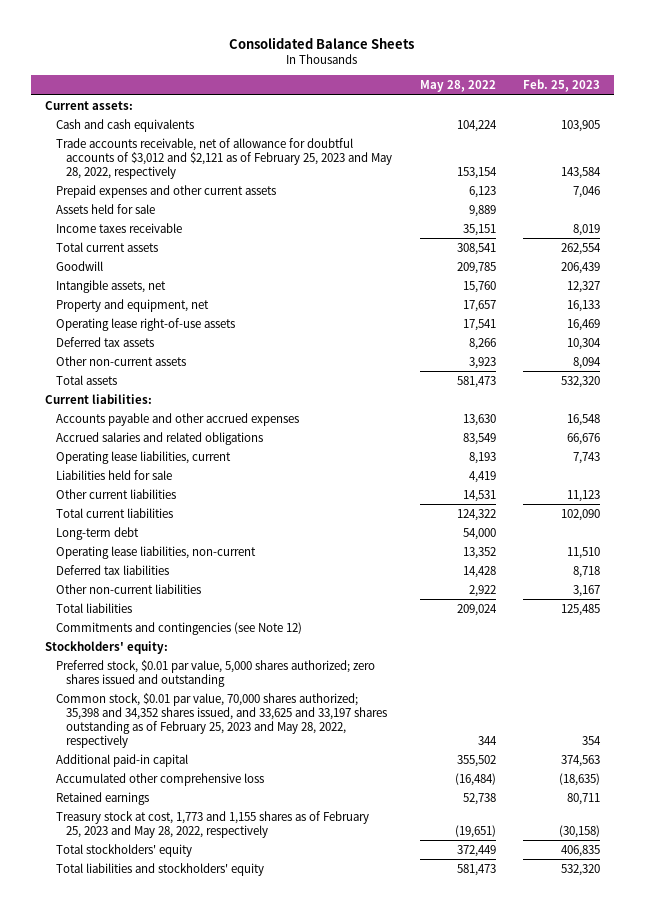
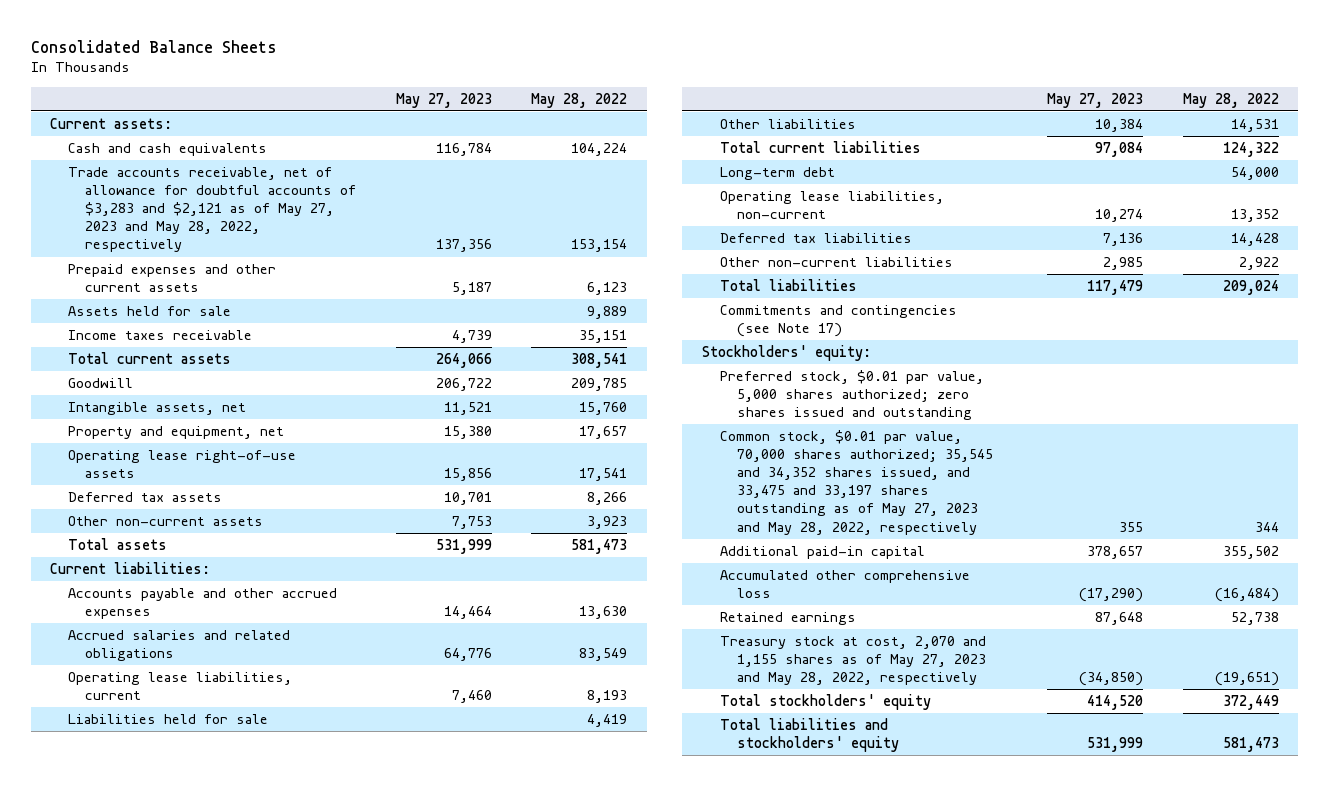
- | May 28, 2022 | Feb. 25, 2023
+ | May 27, 2023 | May 28, 2022
- Trade accounts receivable, net of allowance for doubtful accounts of $3,012 and $2,121 as of February 25, 2023 and May 28, 2022, respectively | 153,154 | 143,584
+ Trade accounts receivable, net of allowance for doubtful accounts of $3,283 and $2,121 as of May 27, 2023 and May 28, 2022, respectively | 137,356 | 153,154
- Other current liabilities | 14,531 | 11,123
+ Other liabilities | 10,384 | 14,531
- Commitments and contingencies (see Note 12)
+ Commitments and contingencies (see Note 17)
- Common stock, $0.01 par value, 70,000 shares authorized; 35,398 and 34,352 shares issued, and 33,625 and 33,197 shares outstanding as of February 25, 2023 and May 28, 2022, respectively | 344 | 354
+ Common stock, $0.01 par value, 70,000 shares authorized; 35,545 and 34,352 shares issued, and 33,475 and 33,197 shares outstanding as of May 27, 2023 and May 28, 2022, respectively | 355 | 344
- Treasury stock at cost, 1,773 and 1,155 shares as of February 25, 2023 and May 28, 2022, respectively | (19,651) | (30,158)
+ Treasury stock at cost, 2,070 and 1,155 shares as of May 27, 2023 and May 28, 2022, respectively | (34,850) | (19,651)

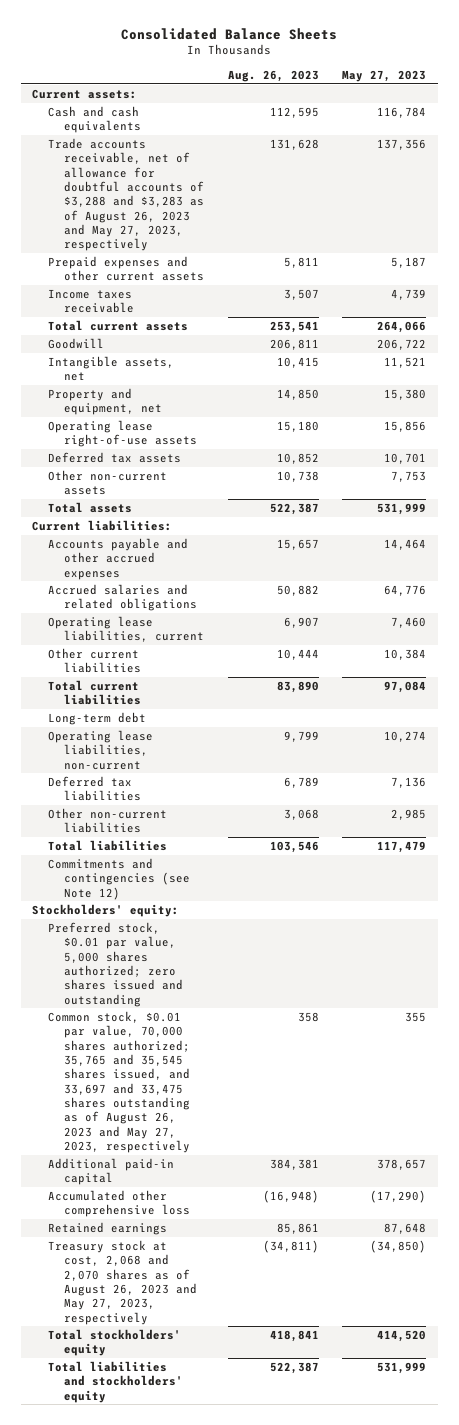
- | May 27, 2023 | May 28, 2022
+ | Aug. 26, 2023 | May 27, 2023
- Trade accounts receivable, net of allowance for doubtful accounts of $3,283 and $2,121 as of May 27, 2023 and May 28, 2022, respectively | 137,356 | 153,154
+ Trade accounts receivable, net of allowance for doubtful accounts of $3,288 and $3,283 as of August 26, 2023 and May 27, 2023, respectively | 131,628 | 137,356
- Assets held for sale | | 9,889
- Liabilities held for sale | | 4,419
- Other liabilities | 10,384 | 14,531
+ Other current liabilities | 10,444 | 10,384
- Commitments and contingencies (see Note 17)
+ Commitments and contingencies (see Note 12)
- Common stock, $0.01 par value, 70,000 shares authorized; 35,545 and 34,352 shares issued, and 33,475 and 33,197 shares outstanding as of May 27, 2023 and May 28, 2022, respectively | 355 | 344
+ Common stock, $0.01 par value, 70,000 shares authorized; 35,765 and 35,545 shares issued, and 33,697 and 33,475 shares outstanding as of August 26, 2023 and May 27, 2023, respectively | 358 | 355
- Treasury stock at cost, 2,070 and 1,155 shares as of May 27, 2023 and May 28, 2022, respectively | (34,850) | (19,651)
+ Treasury stock at cost, 2,068 and 2,070 shares as of August 26, 2023 and May 27, 2023, respectively | (34,811) | (34,850)

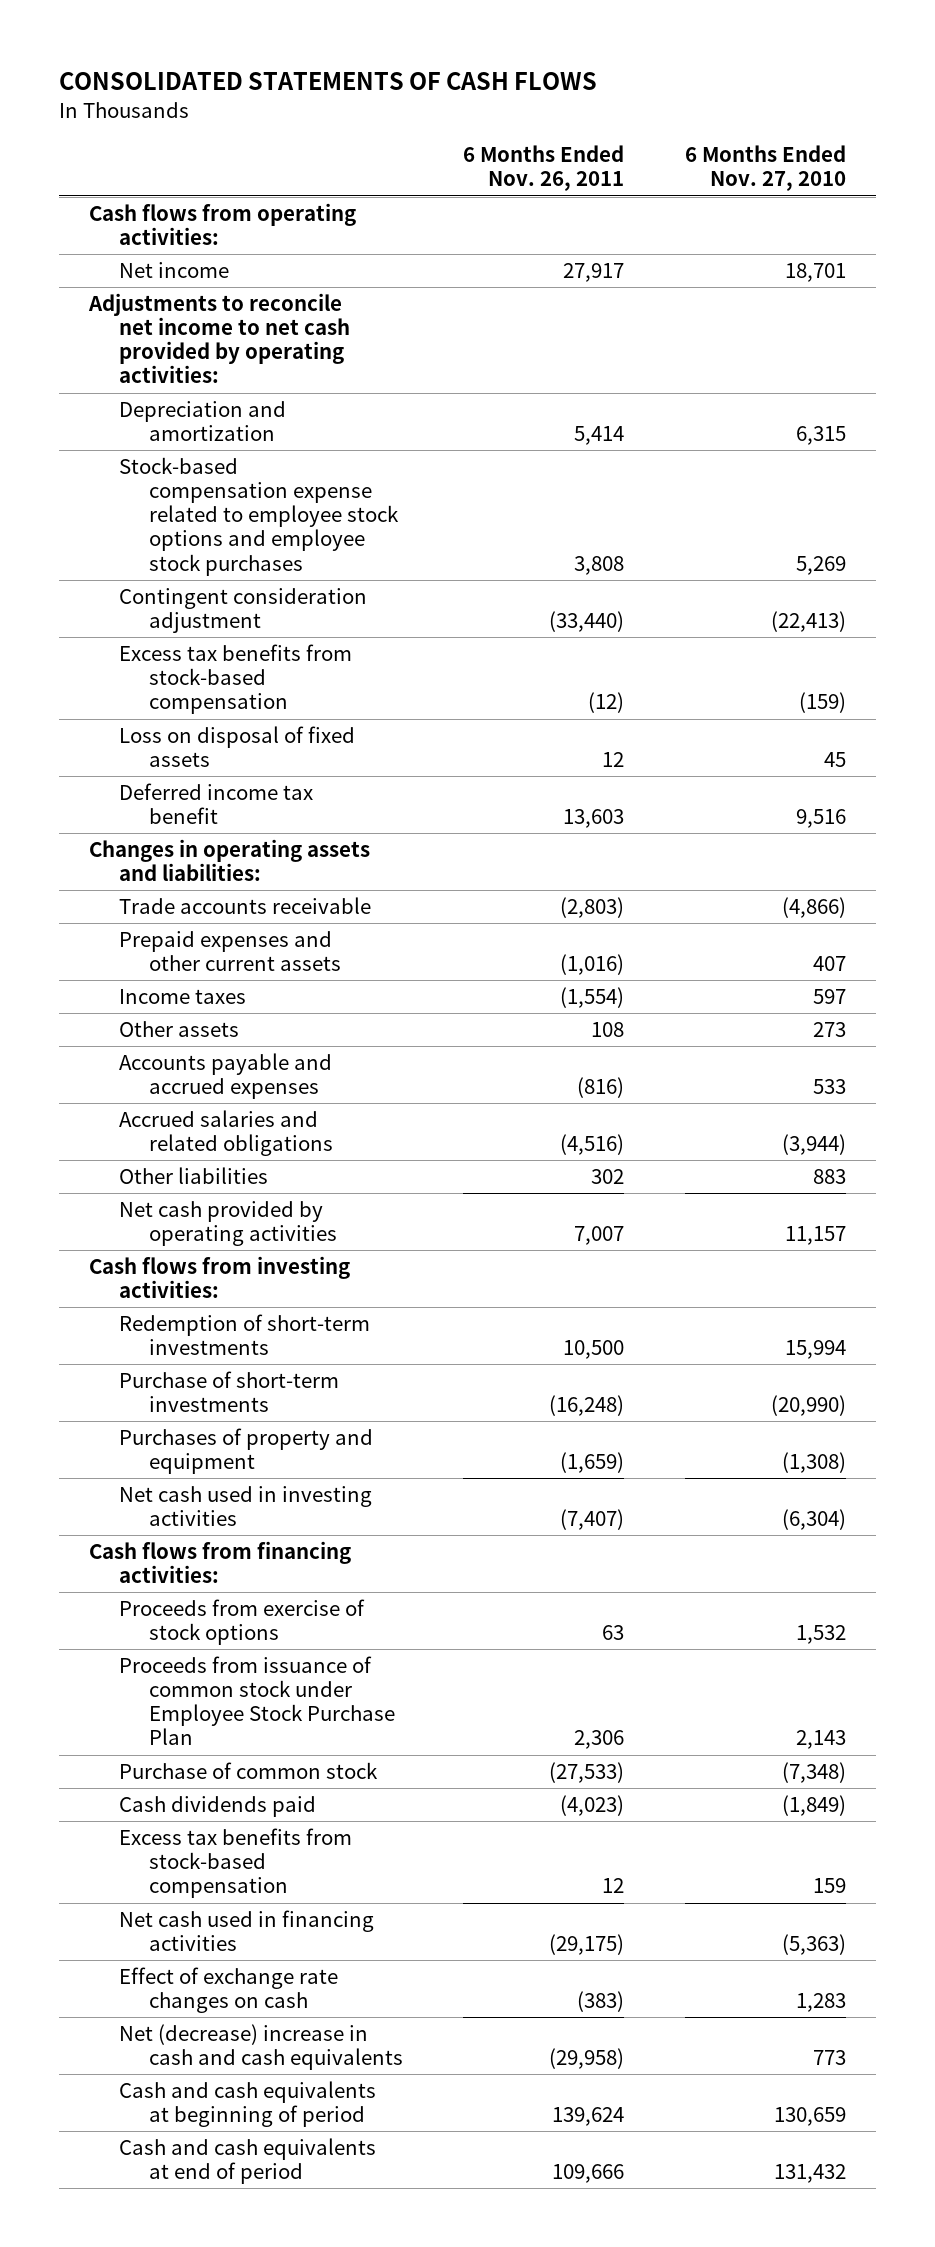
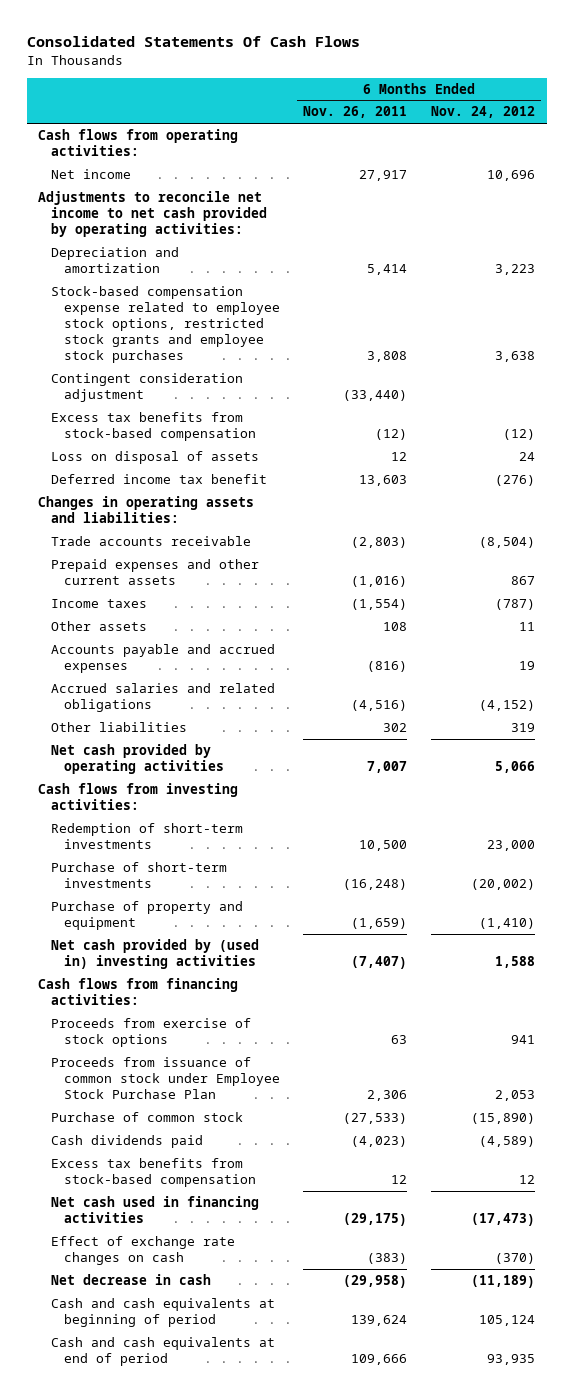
- CONSOLIDATED STATEMENTS OF CASH FLOWS
+ Consolidated Statements Of Cash Flows
- | 6 Months Ended Nov. 26, 2011 | 6 Months Ended Nov. 27, 2010
+ | 6 Months Ended Nov. 26, 2011 | 6 Months Ended Nov. 24, 2012
- Stock-based compensation expense related to employee stock options and employee stock purchases | 3,808 | 5,269
+ Stock-based compensation expense related to employee stock options, restricted stock grants and employee stock purchases | 3,808 | 3,638
- Loss on disposal of fixed assets | 12 | 45
+ Loss on disposal of assets | 12 | 24
- Purchases of property and equipment | (1,659) | (1,308)
- Net cash used in investing activities | (7,407) | (6,304)
+ Purchase of property and equipment | (1,659) | (1,410)
+ Net cash provided by (used in) investing activities | (7,407) | 1,588
- Net (decrease) increase in cash and cash equivalents | (29,958) | 773
+ Net decrease in cash | (29,958) | (11,189)

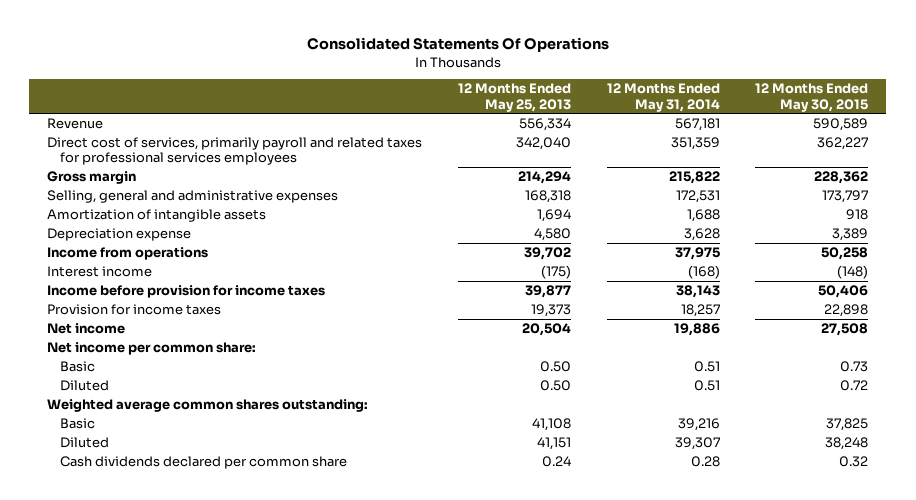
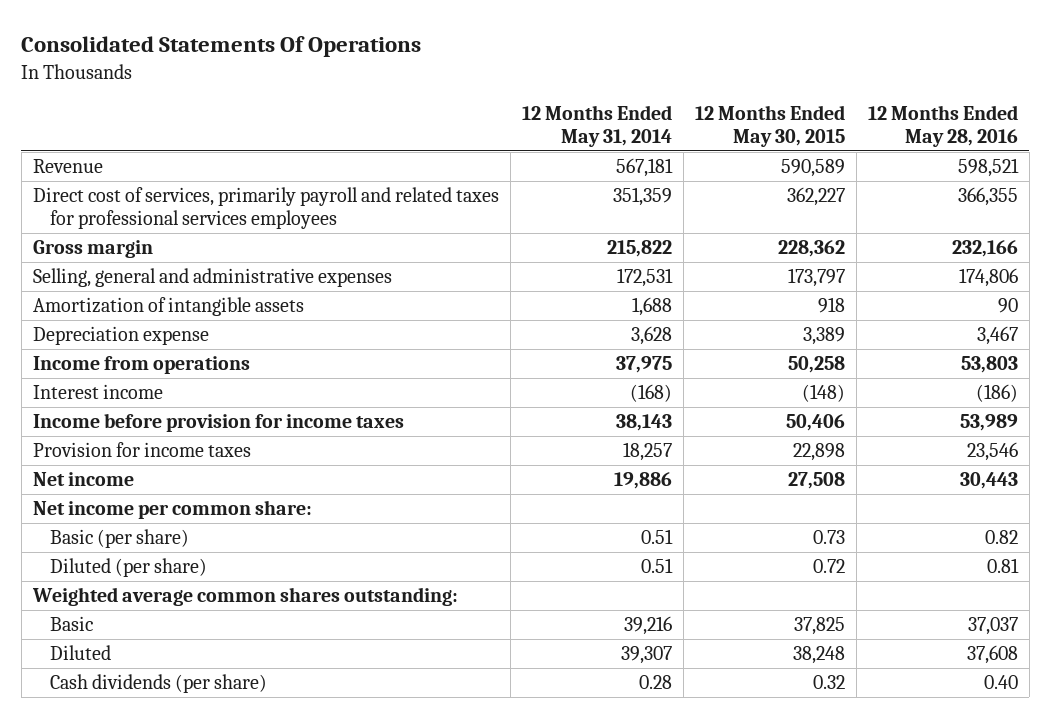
- | 12 Months Ended May 25, 2013 | 12 Months Ended May 31, 2014 | 12 Months Ended May 30, 2015
+ | 12 Months Ended May 31, 2014 | 12 Months Ended May 30, 2015 | 12 Months Ended May 28, 2016
- Basic | 0.50 | 0.51 | 0.73
- Diluted | 0.50 | 0.51 | 0.72
+ Basic (per share) | 0.51 | 0.73 | 0.82
+ Diluted (per share) | 0.51 | 0.72 | 0.81
- Cash dividends declared per common share | 0.24 | 0.28 | 0.32
+ Cash dividends (per share) | 0.28 | 0.32 | 0.40

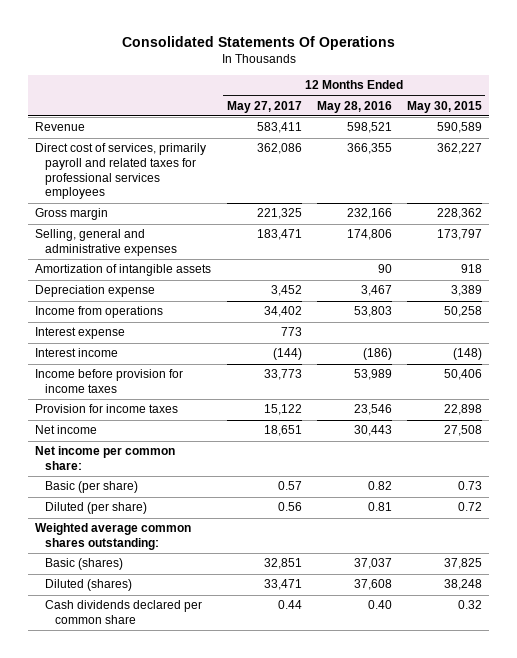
- | 12 Months Ended May 31, 2014 | 12 Months Ended May 30, 2015 | 12 Months Ended May 28, 2016
+ | 12 Months Ended May 27, 2017 | 12 Months Ended May 28, 2016 | 12 Months Ended May 30, 2015
+ Interest expense | 773 | |
- Basic | 39,216 | 37,825 | 37,037
- Diluted | 39,307 | 38,248 | 37,608
- Cash dividends (per share) | 0.28 | 0.32 | 0.40
+ Basic (shares) | 32,851 | 37,037 | 37,825
+ Diluted (shares) | 33,471 | 37,608 | 38,248
+ Cash dividends declared per common share | 0.44 | 0.40 | 0.32

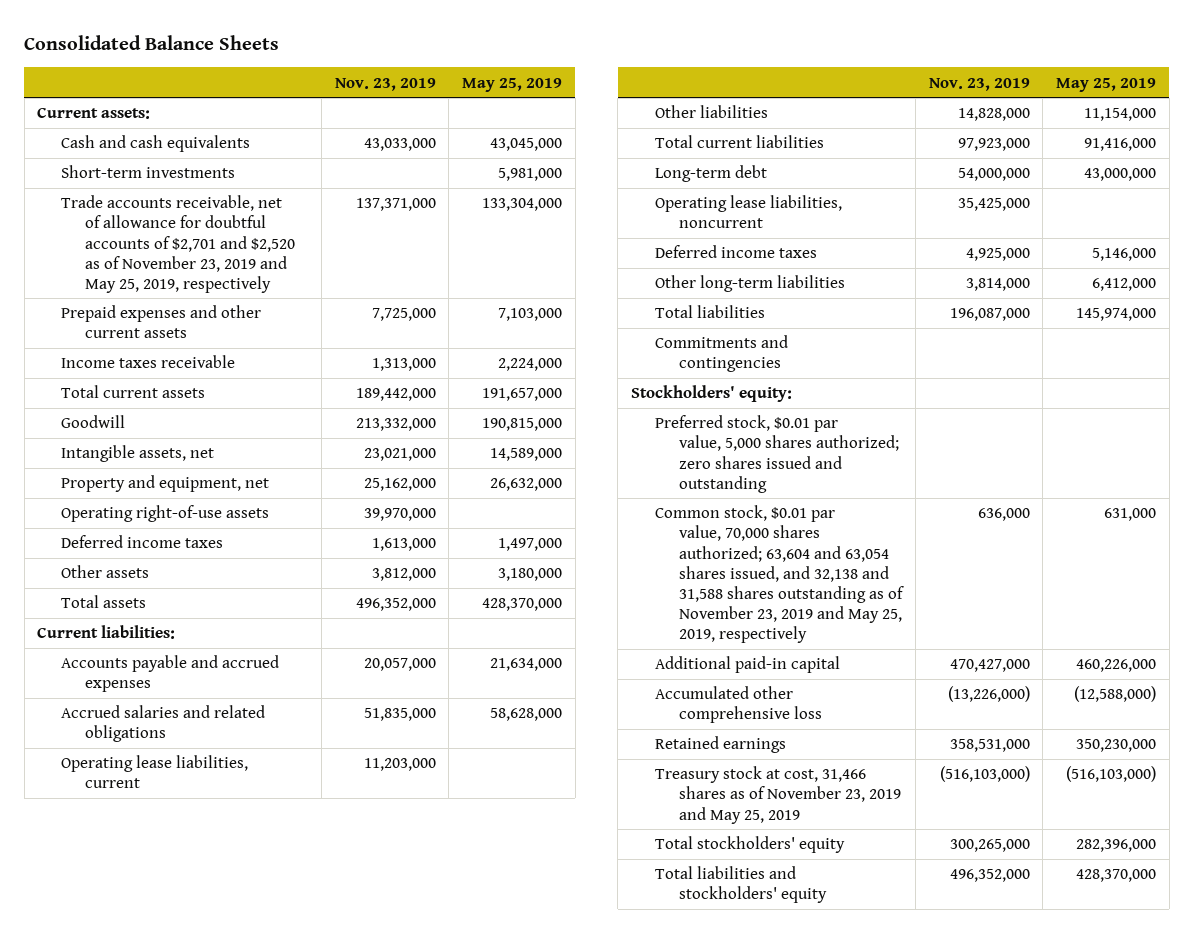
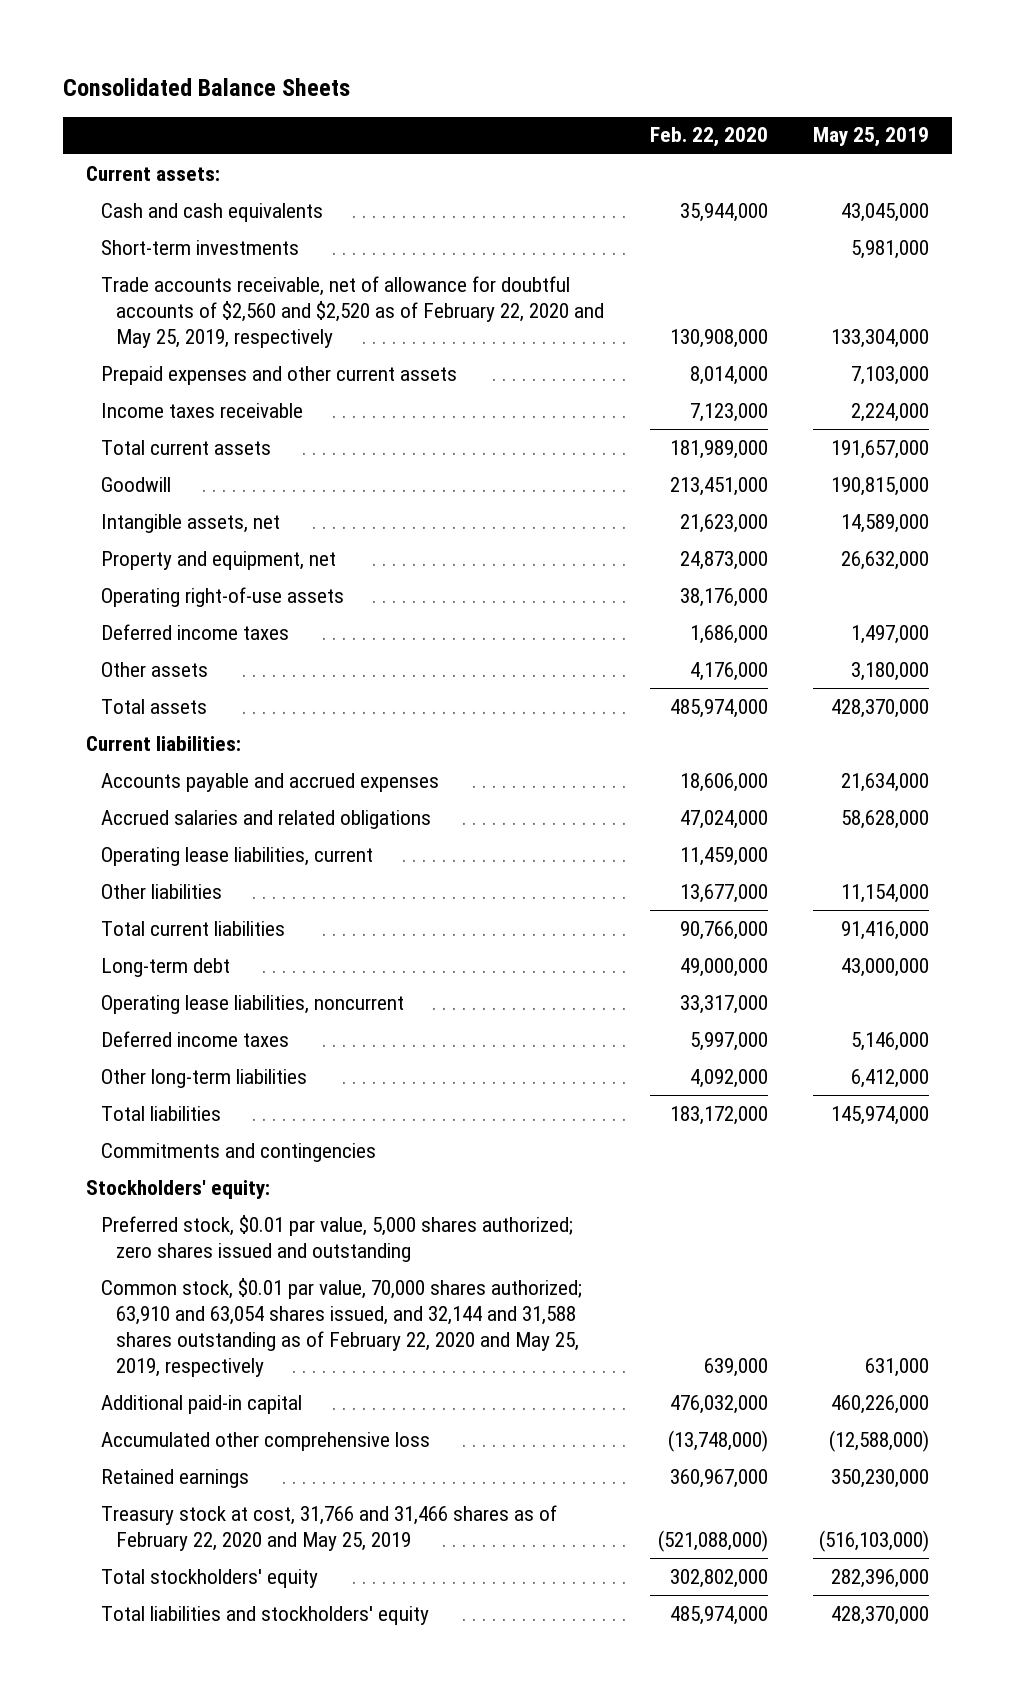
- | Nov. 23, 2019 | May 25, 2019
+ | Feb. 22, 2020 | May 25, 2019
- Trade accounts receivable, net of allowance for doubtful accounts of $2,701 and $2,520 as of November 23, 2019 and May 25, 2019, respectively | 137,371,000 | 133,304,000
+ Trade accounts receivable, net of allowance for doubtful accounts of $2,560 and $2,520 as of February 22, 2020 and May 25, 2019, respectively | 130,908,000 | 133,304,000
- Common stock, $0.01 par value, 70,000 shares authorized; 63,604 and 63,054 shares issued, and 32,138 and 31,588 shares outstanding as of November 23, 2019 and May 25, 2019, respectively | 636,000 | 631,000
+ Common stock, $0.01 par value, 70,000 shares authorized; 63,910 and 63,054 shares issued, and 32,144 and 31,588 shares outstanding as of February 22, 2020 and May 25, 2019, respectively | 639,000 | 631,000
- Treasury stock at cost, 31,466 shares as of November 23, 2019 and May 25, 2019 | (516,103,000) | (516,103,000)
+ Treasury stock at cost, 31,766 and 31,466 shares as of February 22, 2020 and May 25, 2019 | (521,088,000) | (516,103,000)

